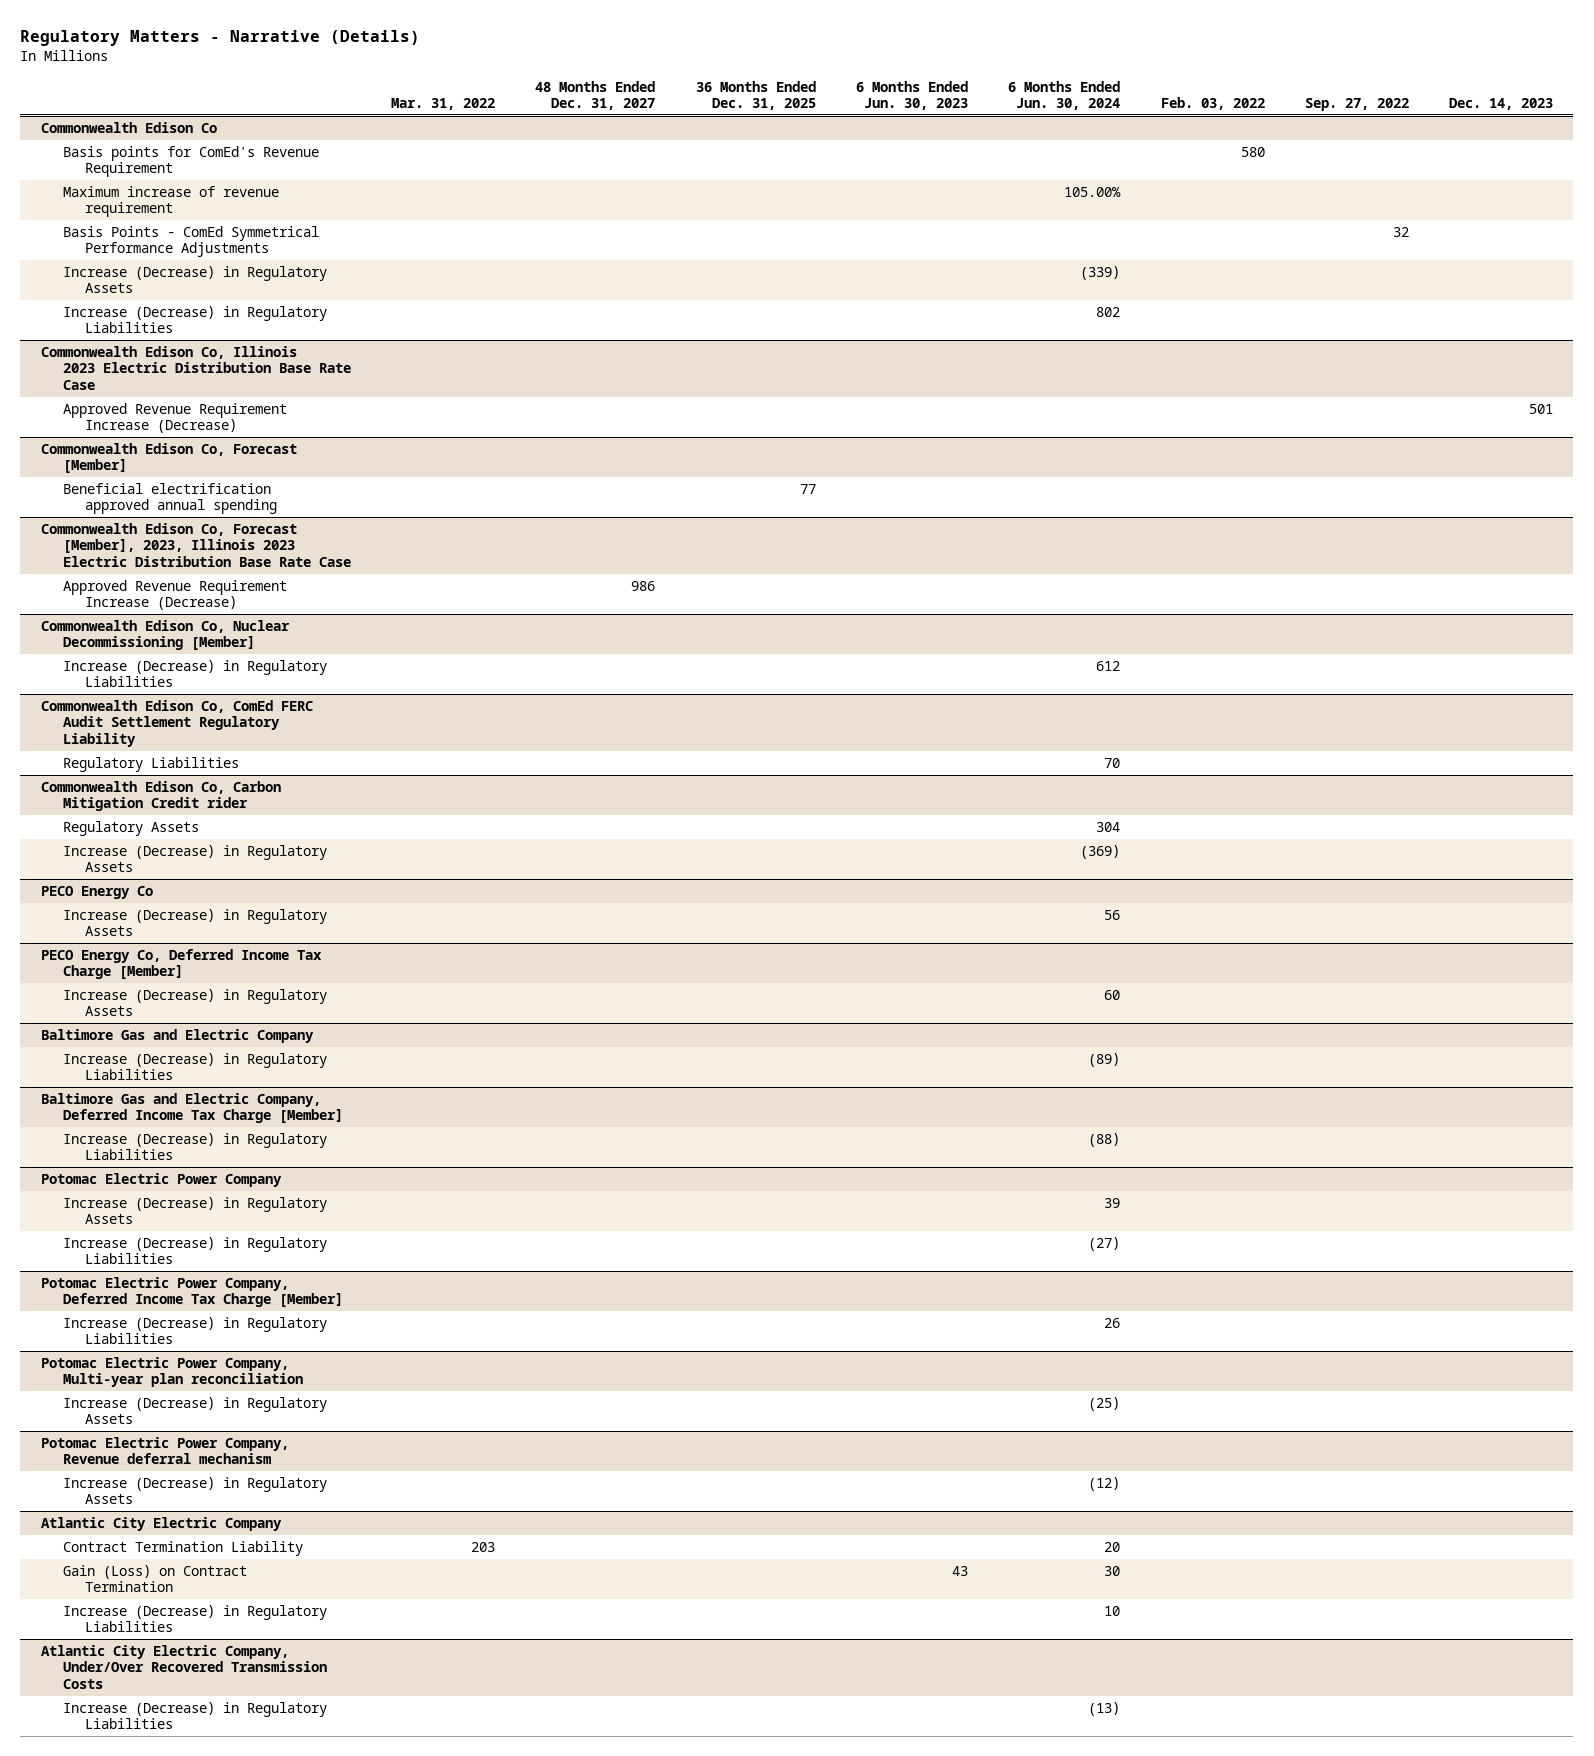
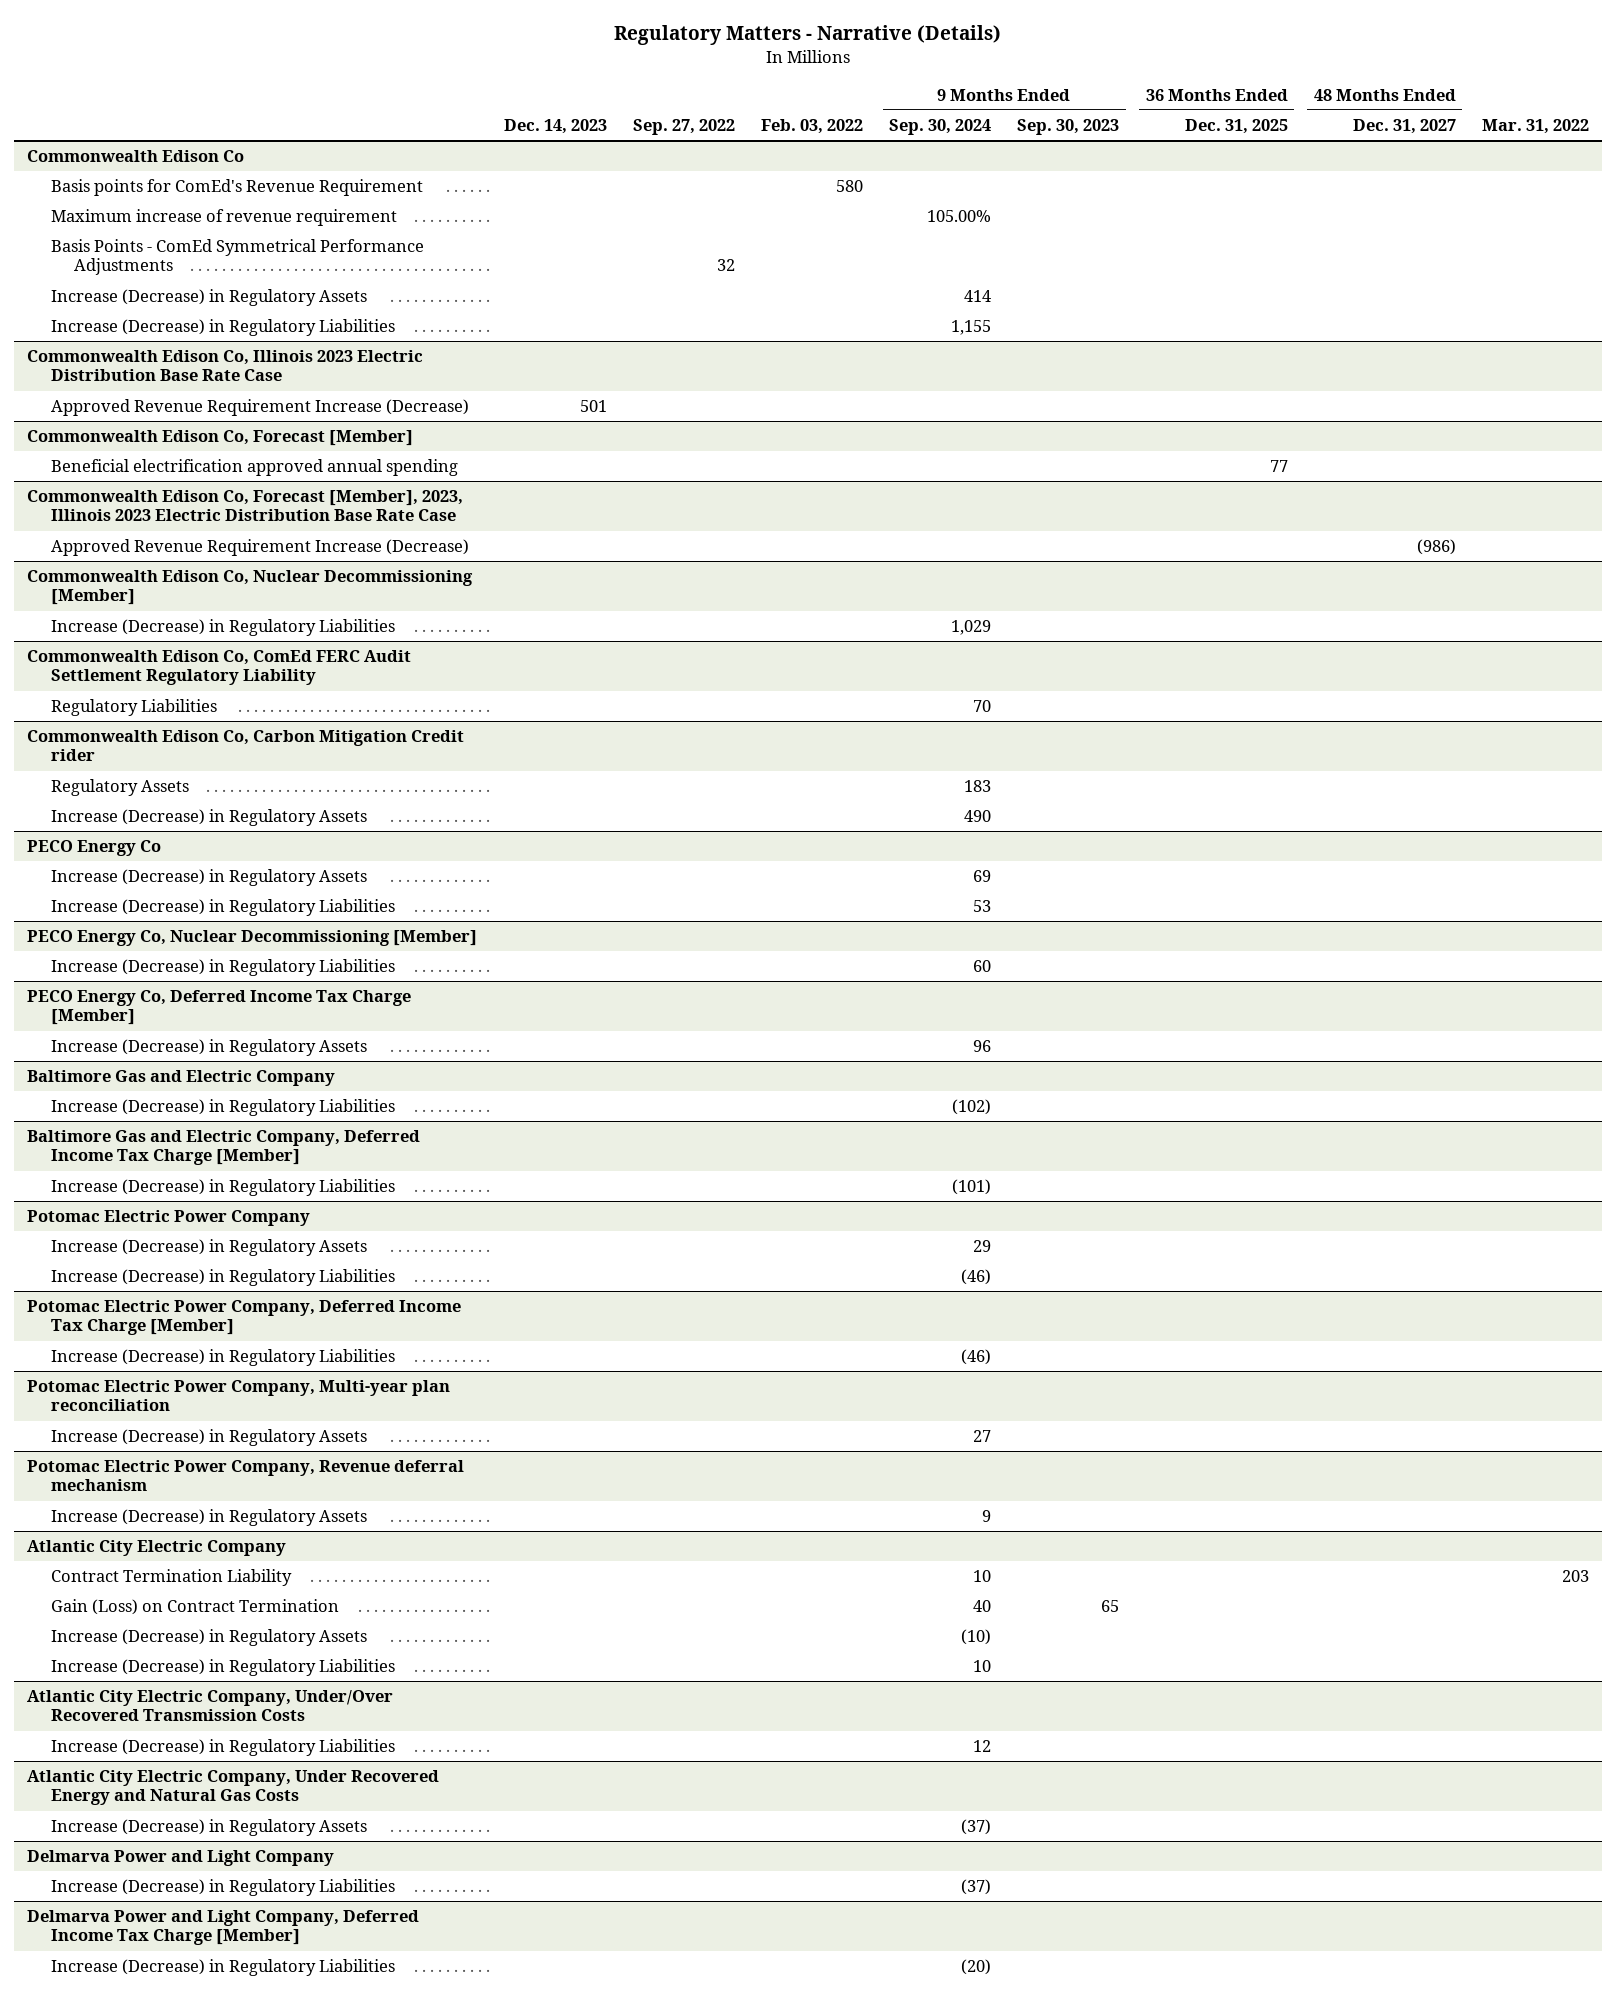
- | Mar. 31, 2022 | 48 Months Ended Dec. 31, 2027 | 36 Months Ended Dec. 31, 2025 | 6 Months Ended Jun. 30, 2023 | 6 Months Ended Jun. 30, 2024 | Feb. 03, 2022 | Sep. 27, 2022 | Dec. 14, 2023
+ | Dec. 14, 2023 | Sep. 27, 2022 | Feb. 03, 2022 | 9 Months Ended Sep. 30, 2024 | 9 Months Ended Sep. 30, 2023 | 36 Months Ended Dec. 31, 2025 | 48 Months Ended Dec. 31, 2027 | Mar. 31, 2022
@ Commonwealth Edison Co, Forecast [Member], 2023, Illinois 2023 Electric Distribution Base Rate Case
- Approved Revenue Requirement Increase (Decrease) | | 986 | | | | | |
+ Approved Revenue Requirement Increase (Decrease) | | | | | | | (986) |
@ PECO Energy Co
+ Increase (Decrease) in Regulatory Liabilities | | | | 53 | | | |
+ PECO Energy Co, Nuclear Decommissioning [Member]
+ Increase (Decrease) in Regulatory Liabilities | | | | 60 | | | |
@ Atlantic City Electric Company
+ Increase (Decrease) in Regulatory Assets | | | | (10) | | | |
+ Atlantic City Electric Company, Under Recovered Energy and Natural Gas Costs
+ Increase (Decrease) in Regulatory Assets | | | | (37) | | | |
+ Delmarva Power and Light Company
+ Increase (Decrease) in Regulatory Liabilities | | | | (37) | | | |
+ Delmarva Power and Light Company, Deferred Income Tax Charge [Member]
+ Increase (Decrease) in Regulatory Liabilities | | | | (20) | | | |

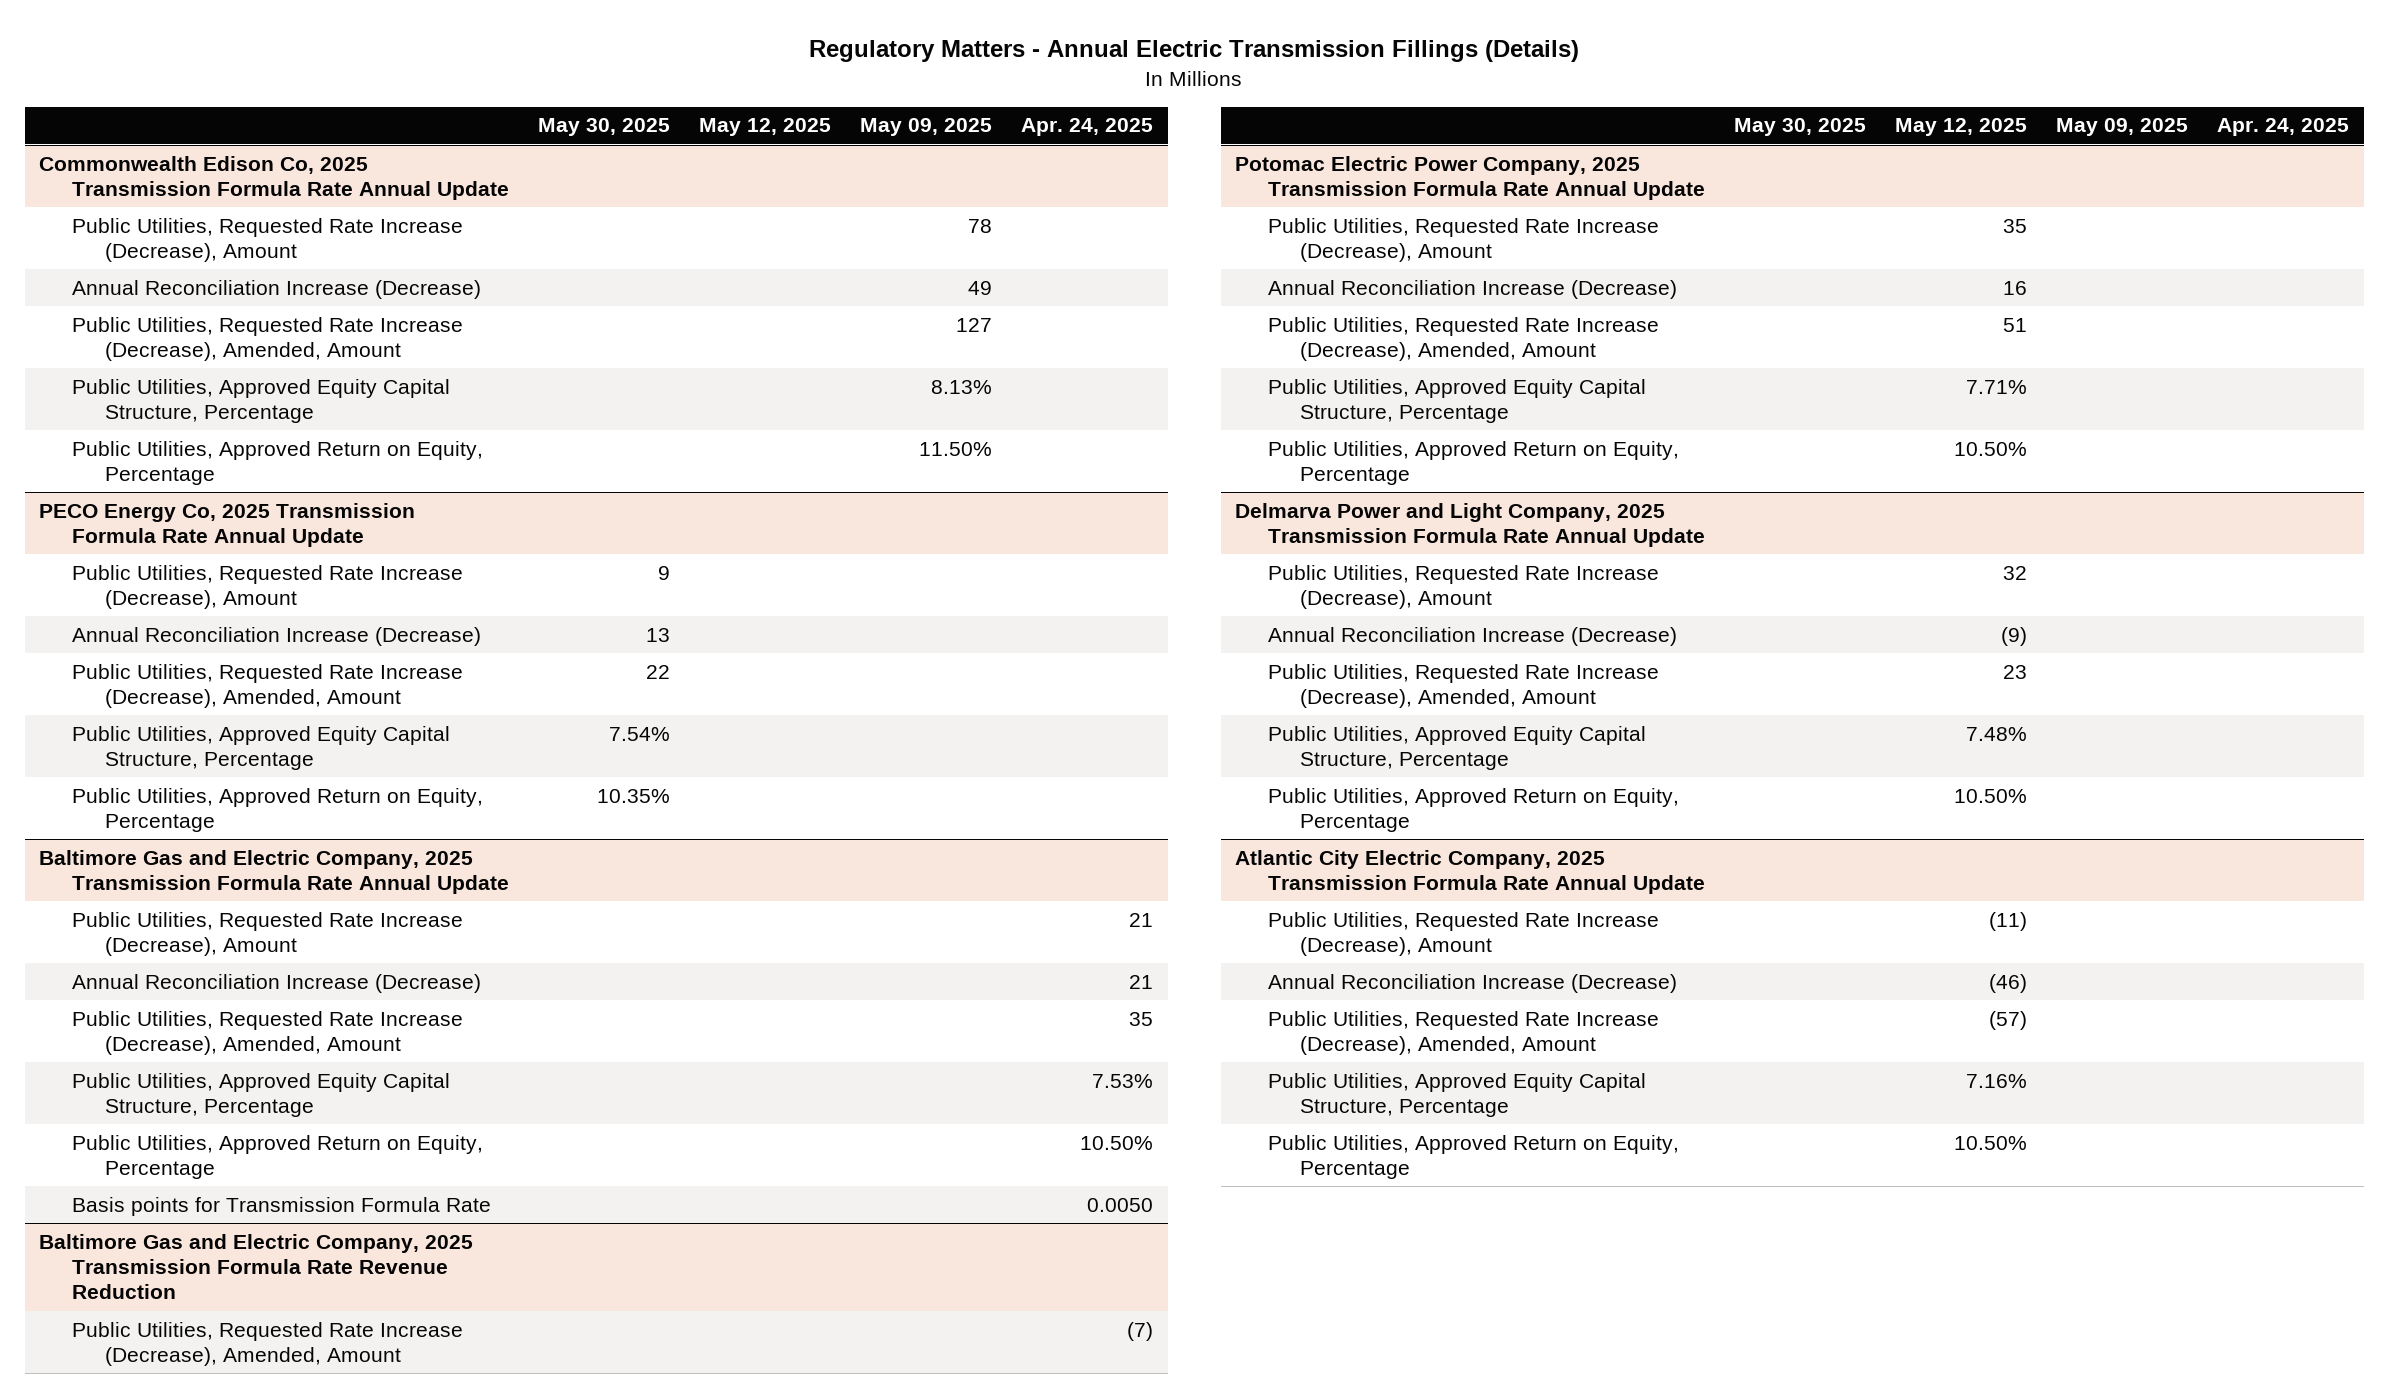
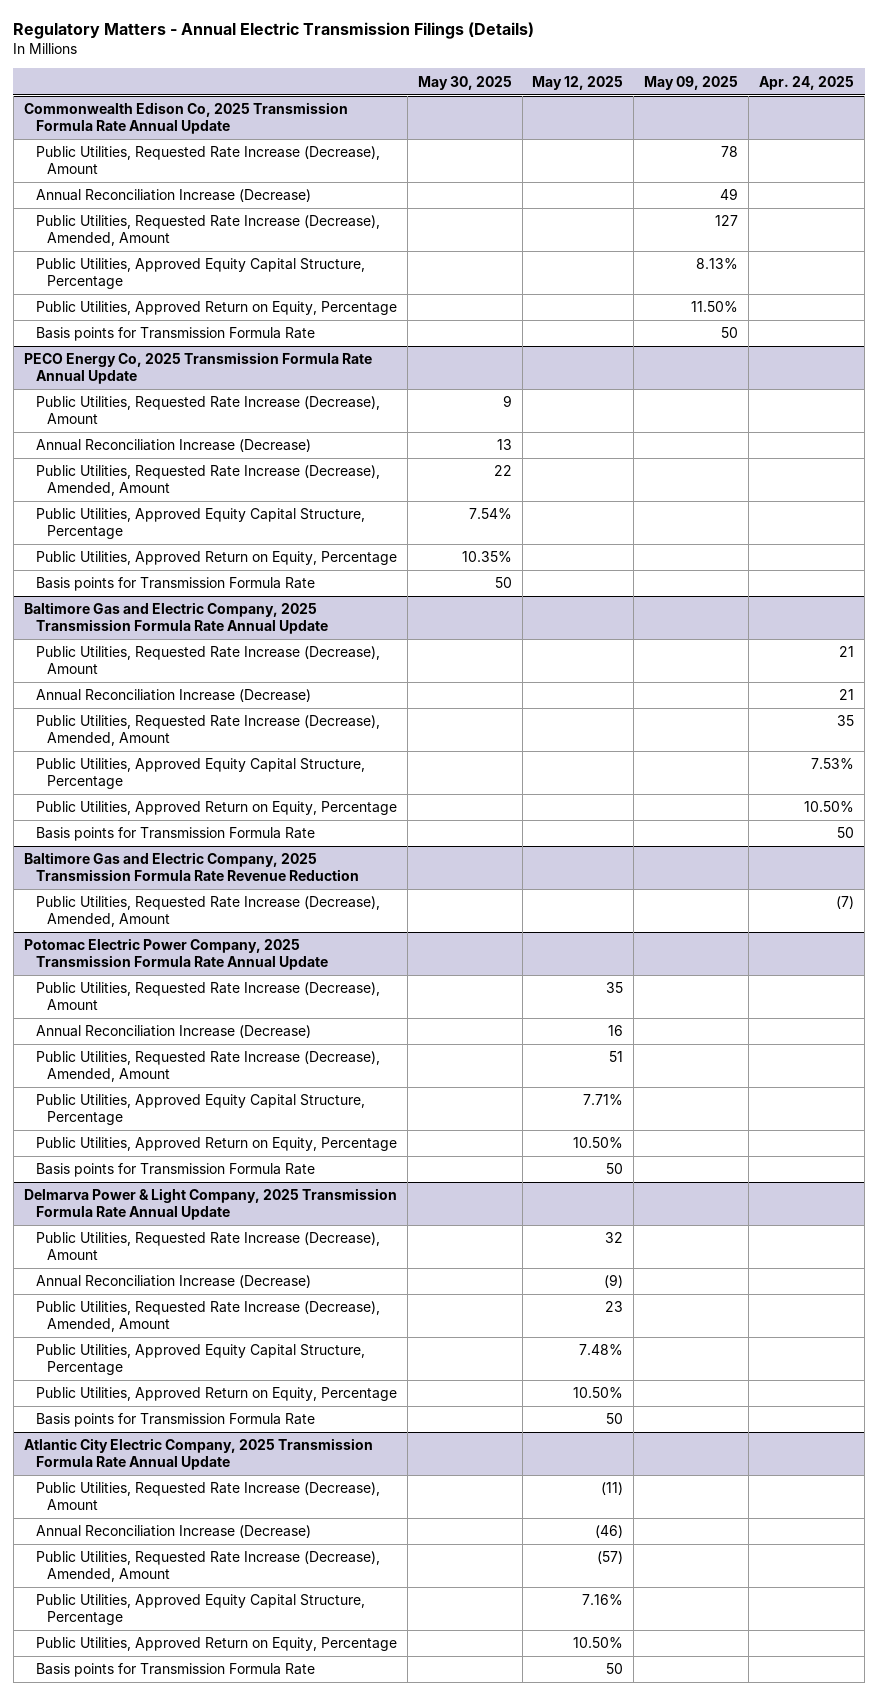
- Regulatory Matters - Annual Electric Transmission Fillings (Details)
+ Regulatory Matters - Annual Electric Transmission Filings (Details)
@ Commonwealth Edison Co, 2025 Transmission Formula Rate Annual Update
+ Basis points for Transmission Formula Rate | | | 50 |
@ PECO Energy Co, 2025 Transmission Formula Rate Annual Update
+ Basis points for Transmission Formula Rate | 50 | | |
@ Baltimore Gas and Electric Company, 2025 Transmission Formula Rate Annual Update
- Basis points for Transmission Formula Rate | | | | 0.0050
+ Basis points for Transmission Formula Rate | | | | 50
- Delmarva Power and Light Company, 2025 Transmission Formula Rate Annual Update
@ Potomac Electric Power Company, 2025 Transmission Formula Rate Annual Update
+ Basis points for Transmission Formula Rate | | 50 | |
+ Delmarva Power & Light Company, 2025 Transmission Formula Rate Annual Update
+ Basis points for Transmission Formula Rate | | 50 | |
@ Atlantic City Electric Company, 2025 Transmission Formula Rate Annual Update
+ Basis points for Transmission Formula Rate | | 50 | |

